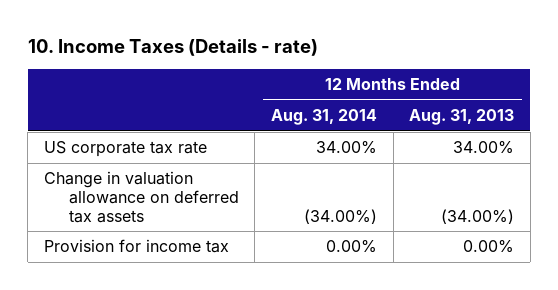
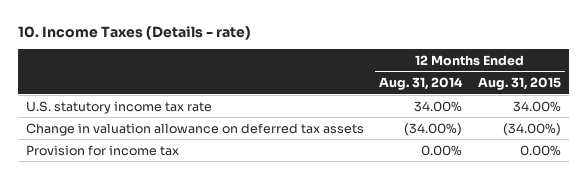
- | 12 Months Ended Aug. 31, 2014 | 12 Months Ended Aug. 31, 2013
+ | 12 Months Ended Aug. 31, 2014 | 12 Months Ended Aug. 31, 2015
- US corporate tax rate | 34.00% | 34.00%
+ U.S. statutory income tax rate | 34.00% | 34.00%

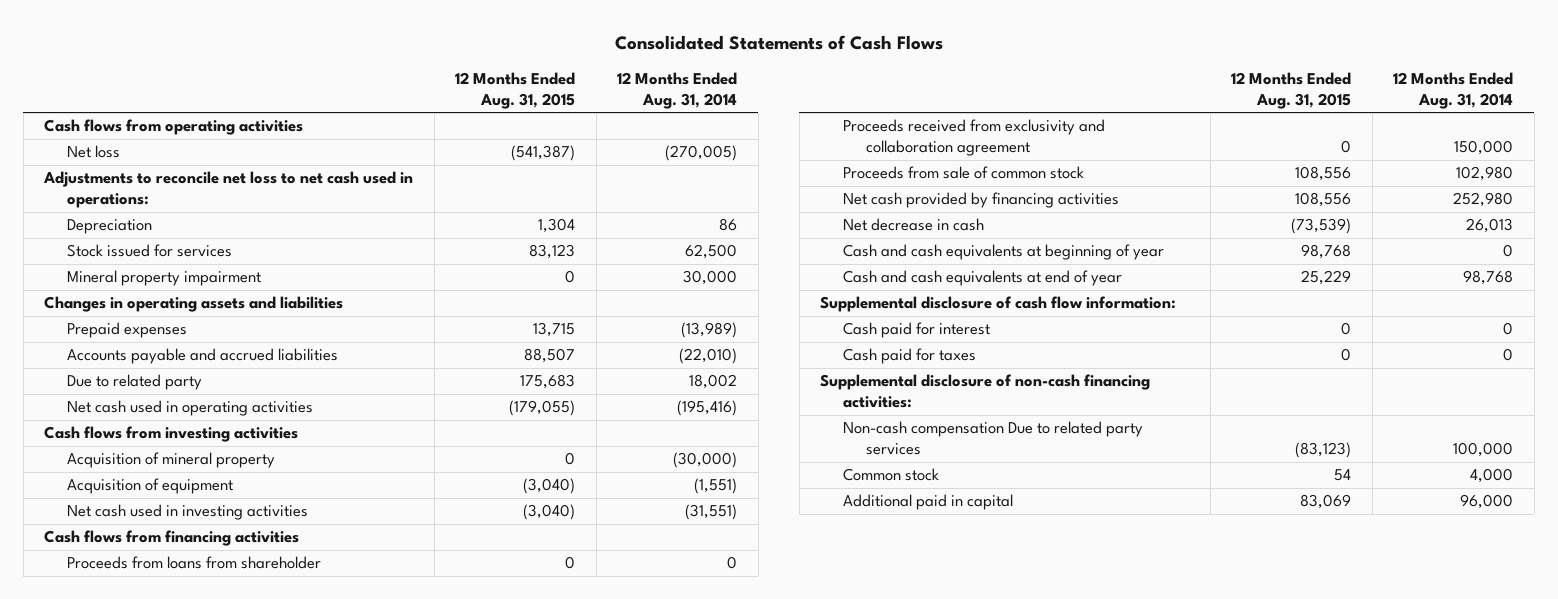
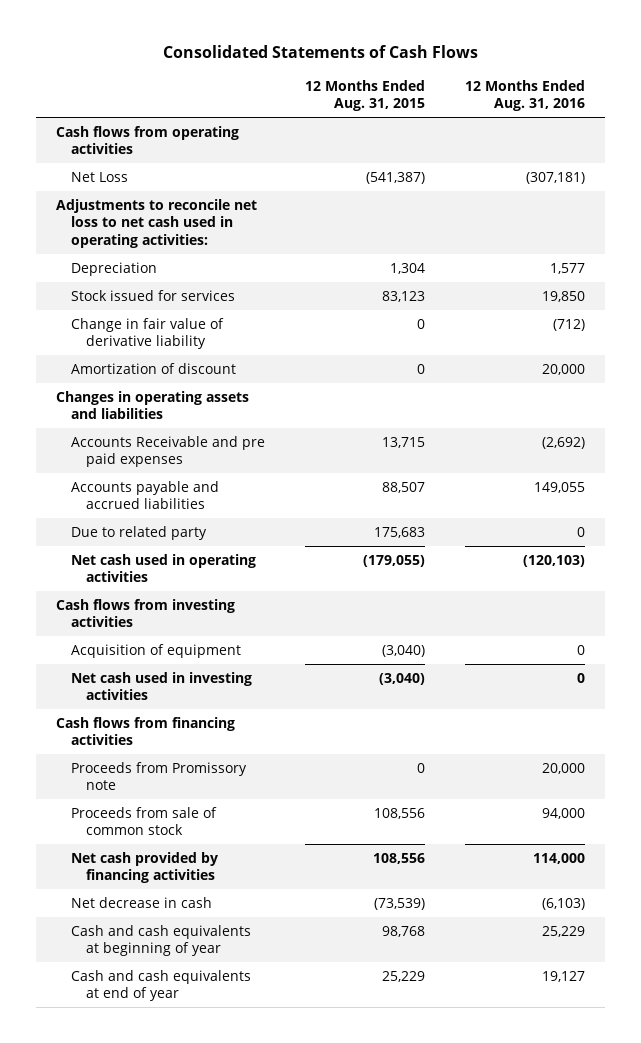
- | 12 Months Ended Aug. 31, 2015 | 12 Months Ended Aug. 31, 2014
+ | 12 Months Ended Aug. 31, 2015 | 12 Months Ended Aug. 31, 2016
- Net loss | (541,387) | (270,005)
- Adjustments to reconcile net loss to net cash used in operations:
+ Net Loss | (541,387) | (307,181)
+ Adjustments to reconcile net loss to net cash used in operating activities:
- Mineral property impairment | 0 | 30,000
+ Change in fair value of derivative liability | 0 | (712)
+ Amortization of discount | 0 | 20,000
- Prepaid expenses | 13,715 | (13,989)
+ Accounts Receivable and pre paid expenses | 13,715 | (2,692)
- Acquisition of mineral property | 0 | (30,000)
- Proceeds from loans from shareholder | 0 | 0
- Proceeds received from exclusivity and collaboration agreement | 0 | 150,000
+ Proceeds from Promissory note | 0 | 20,000
- Supplemental disclosure of cash flow information:
- Cash paid for interest | 0 | 0
- Cash paid for taxes | 0 | 0
- Supplemental disclosure of non-cash financing activities:
- Non-cash compensation Due to related party services | (83,123) | 100,000
- Common stock | 54 | 4,000
- Additional paid in capital | 83,069 | 96,000

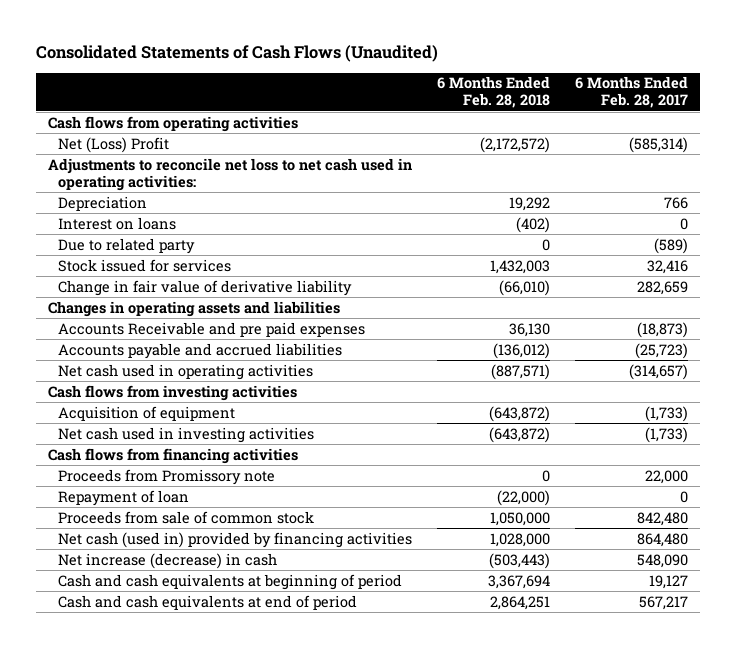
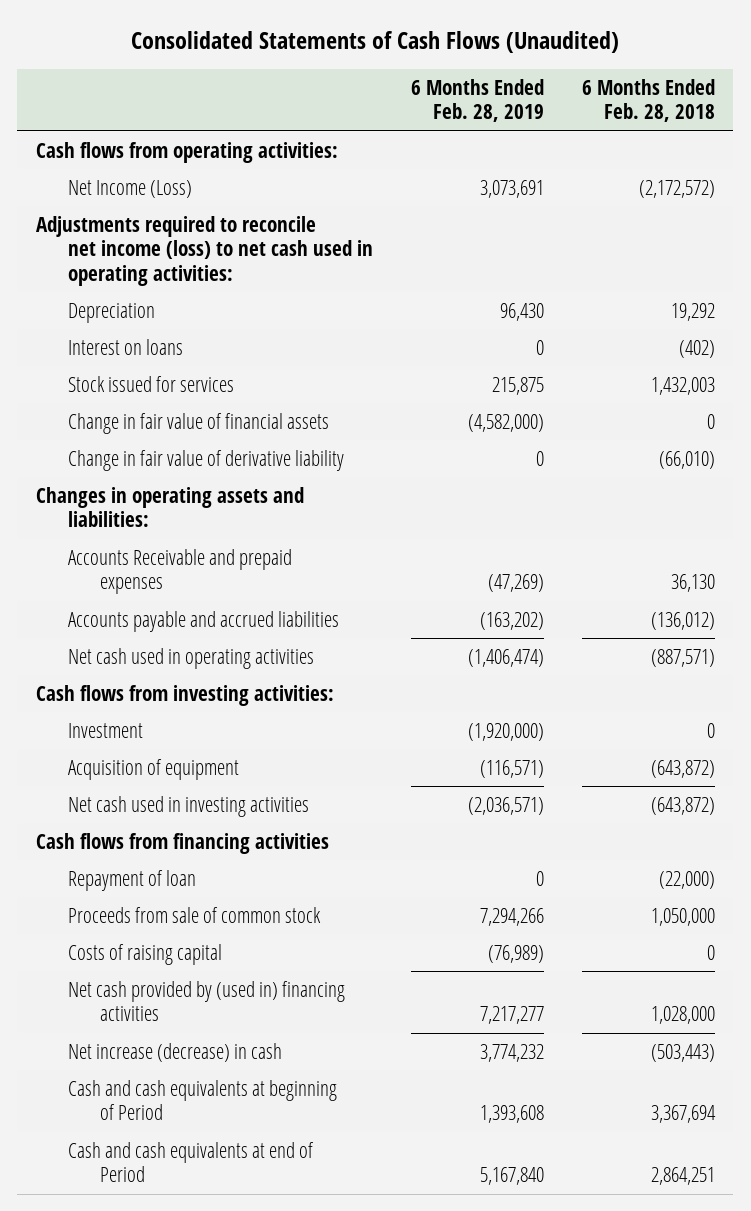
- | 6 Months Ended Feb. 28, 2018 | 6 Months Ended Feb. 28, 2017
+ | 6 Months Ended Feb. 28, 2019 | 6 Months Ended Feb. 28, 2018
- Cash flows from operating activities
- Net (Loss) Profit | (2,172,572) | (585,314)
- Adjustments to reconcile net loss to net cash used in operating activities:
+ Cash flows from operating activities:
+ Net Income (Loss) | 3,073,691 | (2,172,572)
+ Adjustments required to reconcile net income (loss) to net cash used in operating activities:
- Due to related party | 0 | (589)
+ Change in fair value of financial assets | (4,582,000) | 0
- Changes in operating assets and liabilities
- Accounts Receivable and pre paid expenses | 36,130 | (18,873)
+ Changes in operating assets and liabilities:
+ Accounts Receivable and prepaid expenses | (47,269) | 36,130
- Cash flows from investing activities
+ Cash flows from investing activities:
+ Investment | (1,920,000) | 0
- Proceeds from Promissory note | 0 | 22,000
- Net cash (used in) provided by financing activities | 1,028,000 | 864,480
+ Costs of raising capital | (76,989) | 0
+ Net cash provided by (used in) financing activities | 7,217,277 | 1,028,000
- Cash and cash equivalents at beginning of period | 3,367,694 | 19,127
- Cash and cash equivalents at end of period | 2,864,251 | 567,217
+ Cash and cash equivalents at beginning of Period | 1,393,608 | 3,367,694
+ Cash and cash equivalents at end of Period | 5,167,840 | 2,864,251

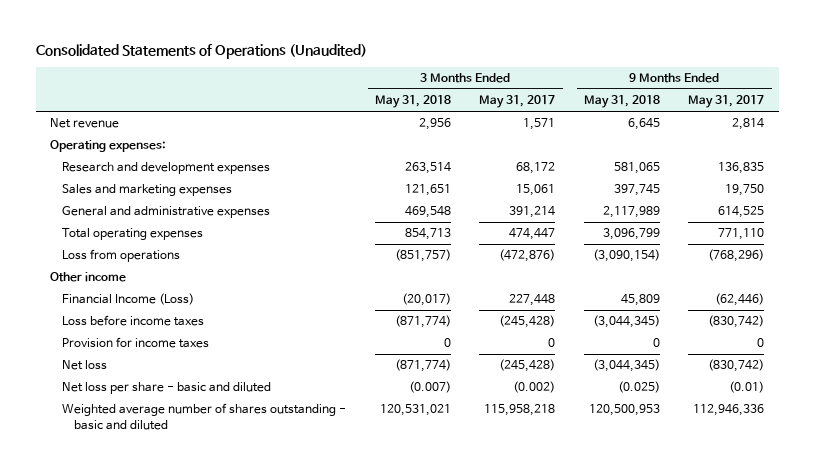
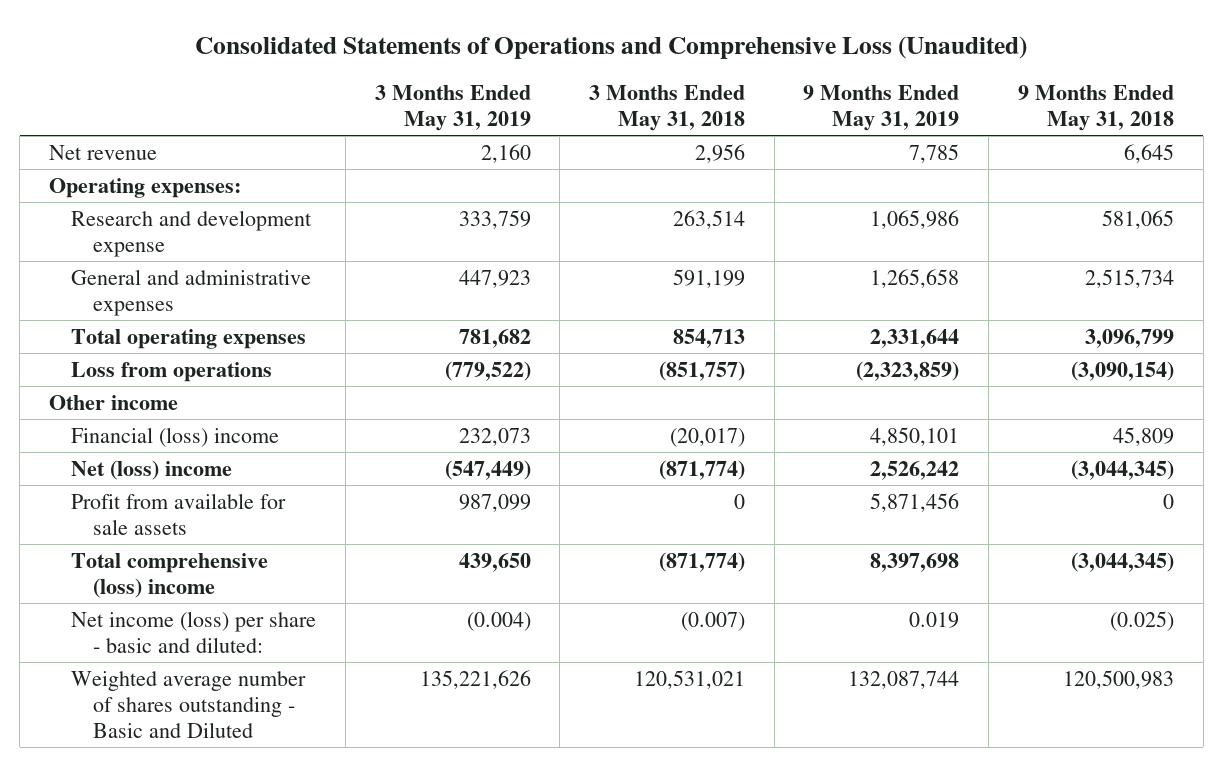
- Consolidated Statements of Operations (Unaudited)
+ Consolidated Statements of Operations and Comprehensive Loss (Unaudited)
- | 3 Months Ended May 31, 2018 | 3 Months Ended May 31, 2017 | 9 Months Ended May 31, 2018 | 9 Months Ended May 31, 2017
+ | 3 Months Ended May 31, 2019 | 3 Months Ended May 31, 2018 | 9 Months Ended May 31, 2019 | 9 Months Ended May 31, 2018
- Research and development expenses | 263,514 | 68,172 | 581,065 | 136,835
- Sales and marketing expenses | 121,651 | 15,061 | 397,745 | 19,750
- General and administrative expenses | 469,548 | 391,214 | 2,117,989 | 614,525
+ Research and development expense | 333,759 | 263,514 | 1,065,986 | 581,065
+ General and administrative expenses | 447,923 | 591,199 | 1,265,658 | 2,515,734
- Financial Income (Loss) | (20,017) | 227,448 | 45,809 | (62,446)
- Loss before income taxes | (871,774) | (245,428) | (3,044,345) | (830,742)
- Provision for income taxes | 0 | 0 | 0 | 0
- Net loss | (871,774) | (245,428) | (3,044,345) | (830,742)
- Net loss per share - basic and diluted | (0.007) | (0.002) | (0.025) | (0.01)
- Weighted average number of shares outstanding - basic and diluted | 120,531,021 | 115,958,218 | 120,500,953 | 112,946,336
+ Financial (loss) income | 232,073 | (20,017) | 4,850,101 | 45,809
+ Net (loss) income | (547,449) | (871,774) | 2,526,242 | (3,044,345)
+ Profit from available for sale assets | 987,099 | 0 | 5,871,456 | 0
+ Total comprehensive (loss) income | 439,650 | (871,774) | 8,397,698 | (3,044,345)
+ Net income (loss) per share - basic and diluted: | (0.004) | (0.007) | 0.019 | (0.025)
+ Weighted average number of shares outstanding - Basic and Diluted | 135,221,626 | 120,531,021 | 132,087,744 | 120,500,983

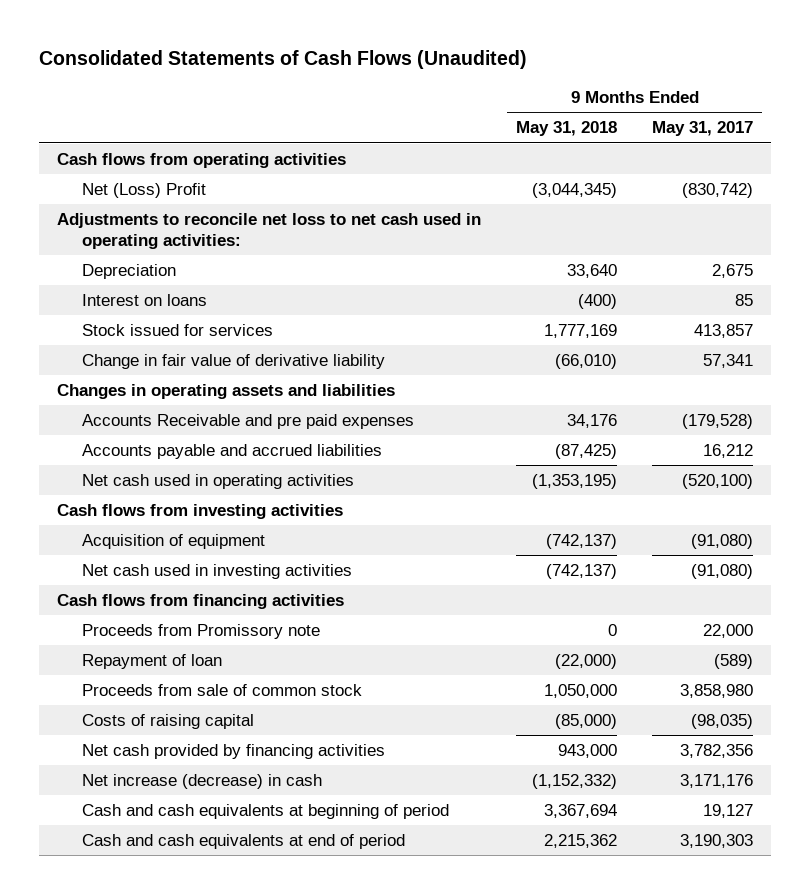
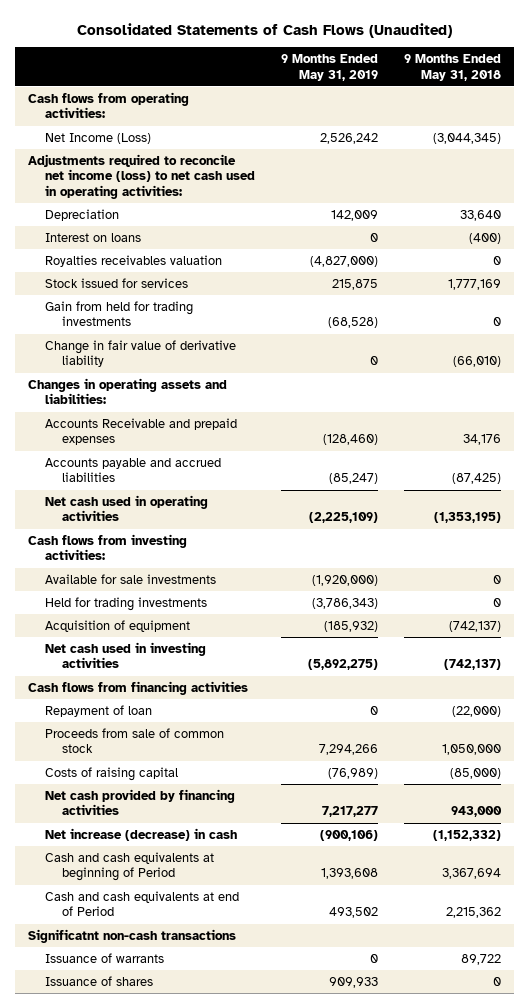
- | 9 Months Ended May 31, 2018 | 9 Months Ended May 31, 2017
+ | 9 Months Ended May 31, 2019 | 9 Months Ended May 31, 2018
- Cash flows from operating activities
- Net (Loss) Profit | (3,044,345) | (830,742)
- Adjustments to reconcile net loss to net cash used in operating activities:
+ Cash flows from operating activities:
+ Net Income (Loss) | 2,526,242 | (3,044,345)
+ Adjustments required to reconcile net income (loss) to net cash used in operating activities:
+ Royalties receivables valuation | (4,827,000) | 0
+ Gain from held for trading investments | (68,528) | 0
- Changes in operating assets and liabilities
- Accounts Receivable and pre paid expenses | 34,176 | (179,528)
+ Changes in operating assets and liabilities:
+ Accounts Receivable and prepaid expenses | (128,460) | 34,176
- Cash flows from investing activities
+ Cash flows from investing activities:
+ Available for sale investments | (1,920,000) | 0
+ Held for trading investments | (3,786,343) | 0
- Proceeds from Promissory note | 0 | 22,000
- Cash and cash equivalents at beginning of period | 3,367,694 | 19,127
- Cash and cash equivalents at end of period | 2,215,362 | 3,190,303
+ Cash and cash equivalents at beginning of Period | 1,393,608 | 3,367,694
+ Cash and cash equivalents at end of Period | 493,502 | 2,215,362
+ Significatnt non-cash transactions
+ Issuance of warrants | 0 | 89,722
+ Issuance of shares | 909,933 | 0

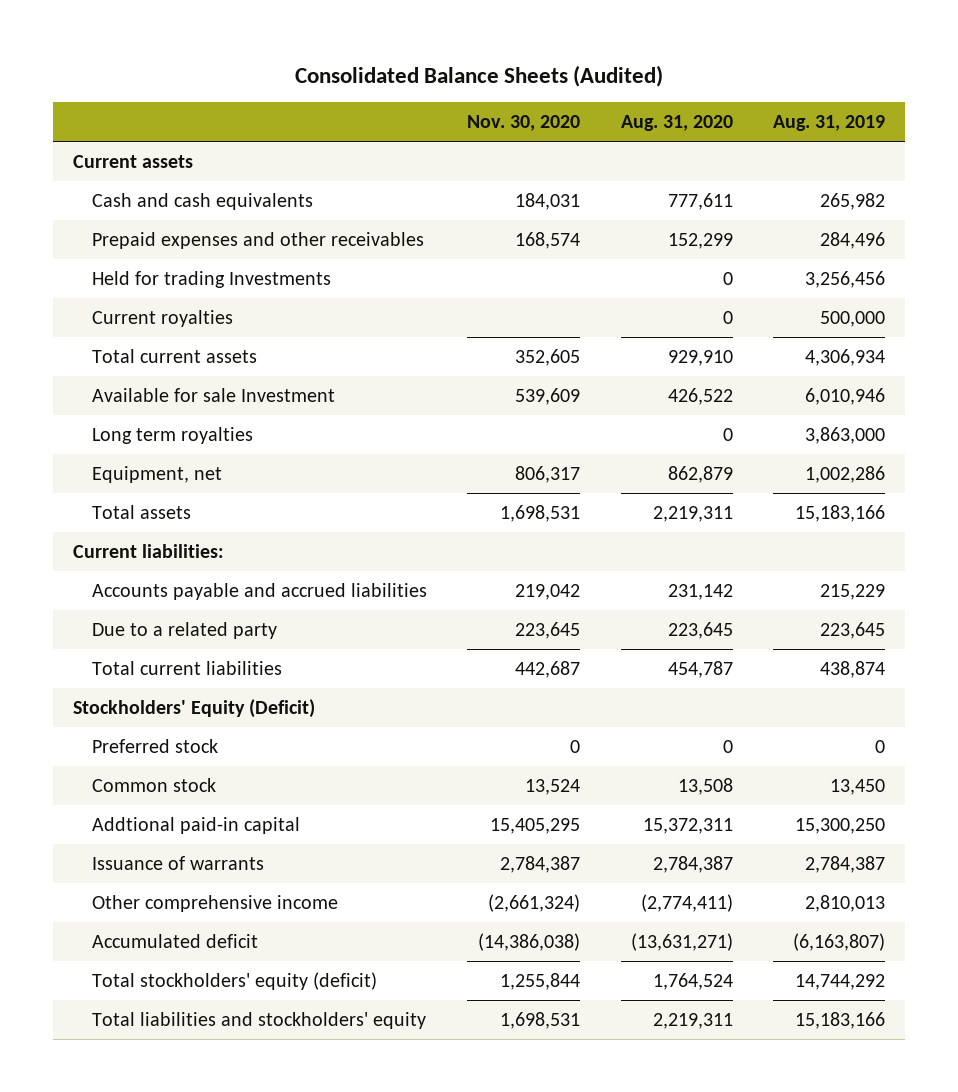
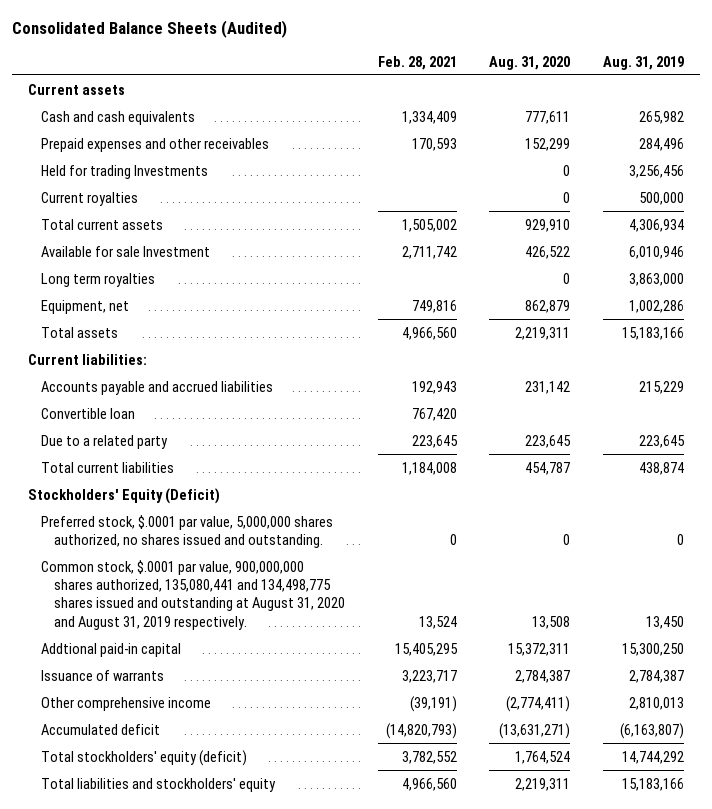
- | Nov. 30, 2020 | Aug. 31, 2020 | Aug. 31, 2019
+ | Feb. 28, 2021 | Aug. 31, 2020 | Aug. 31, 2019
+ Convertible loan | 767,420 | |
- Preferred stock | 0 | 0 | 0
- Common stock | 13,524 | 13,508 | 13,450
+ Preferred stock, $.0001 par value, 5,000,000 shares authorized, no shares issued and outstanding. | 0 | 0 | 0
+ Common stock, $.0001 par value, 900,000,000 shares authorized, 135,080,441 and 134,498,775 shares issued and outstanding at August 31, 2020 and August 31, 2019 respectively. | 13,524 | 13,508 | 13,450

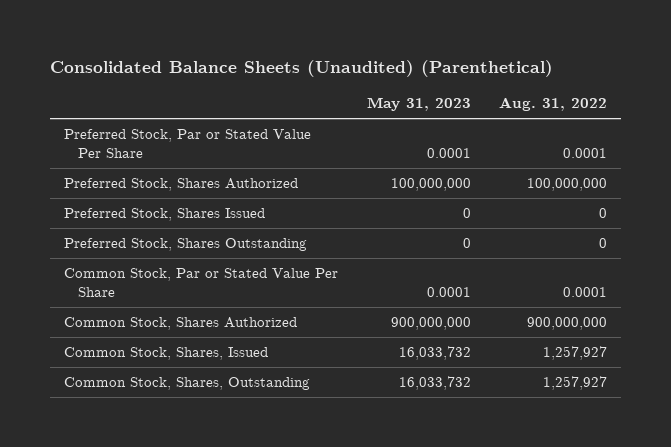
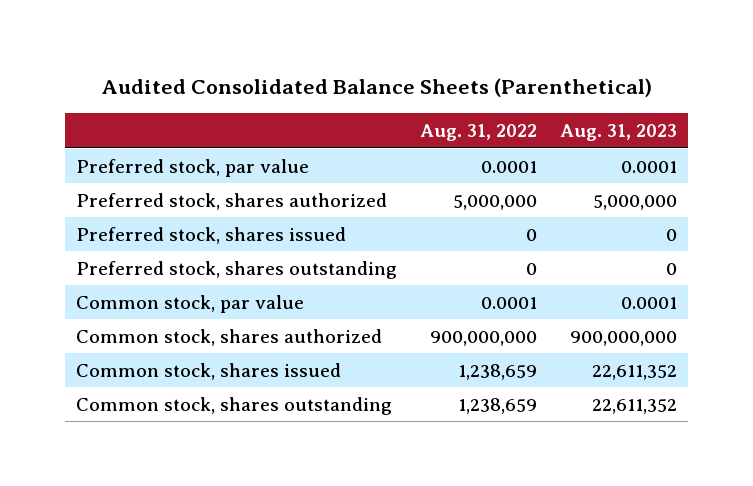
- Consolidated Balance Sheets (Unaudited) (Parenthetical)
+ Audited Consolidated Balance Sheets (Parenthetical)
- | May 31, 2023 | Aug. 31, 2022
+ | Aug. 31, 2022 | Aug. 31, 2023
- Preferred Stock, Par or Stated Value Per Share | 0.0001 | 0.0001
- Preferred Stock, Shares Authorized | 100,000,000 | 100,000,000
- Preferred Stock, Shares Issued | 0 | 0
- Preferred Stock, Shares Outstanding | 0 | 0
- Common Stock, Par or Stated Value Per Share | 0.0001 | 0.0001
- Common Stock, Shares Authorized | 900,000,000 | 900,000,000
- Common Stock, Shares, Issued | 16,033,732 | 1,257,927
- Common Stock, Shares, Outstanding | 16,033,732 | 1,257,927
+ Preferred stock, par value | 0.0001 | 0.0001
+ Preferred stock, shares authorized | 5,000,000 | 5,000,000
+ Preferred stock, shares issued | 0 | 0
+ Preferred stock, shares outstanding | 0 | 0
+ Common stock, par value | 0.0001 | 0.0001
+ Common stock, shares authorized | 900,000,000 | 900,000,000
+ Common stock, shares issued | 1,238,659 | 22,611,352
+ Common stock, shares outstanding | 1,238,659 | 22,611,352

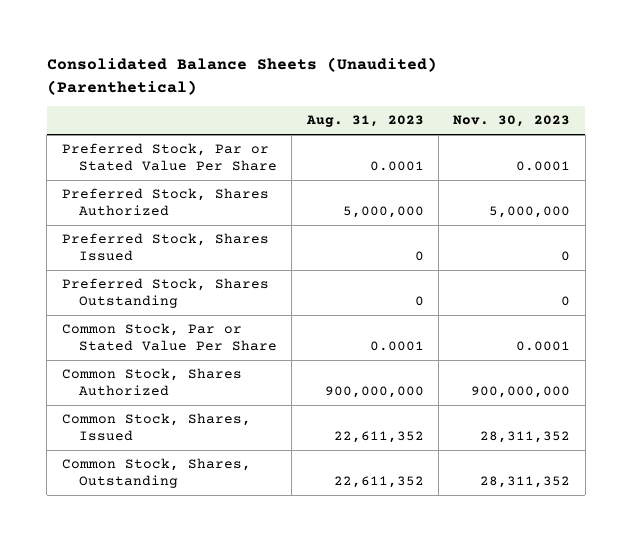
- Audited Consolidated Balance Sheets (Parenthetical)
+ Consolidated Balance Sheets (Unaudited) (Parenthetical)
- | Aug. 31, 2022 | Aug. 31, 2023
+ | Aug. 31, 2023 | Nov. 30, 2023
- Preferred stock, par value | 0.0001 | 0.0001
- Preferred stock, shares authorized | 5,000,000 | 5,000,000
- Preferred stock, shares issued | 0 | 0
- Preferred stock, shares outstanding | 0 | 0
- Common stock, par value | 0.0001 | 0.0001
- Common stock, shares authorized | 900,000,000 | 900,000,000
- Common stock, shares issued | 1,238,659 | 22,611,352
- Common stock, shares outstanding | 1,238,659 | 22,611,352
+ Preferred Stock, Par or Stated Value Per Share | 0.0001 | 0.0001
+ Preferred Stock, Shares Authorized | 5,000,000 | 5,000,000
+ Preferred Stock, Shares Issued | 0 | 0
+ Preferred Stock, Shares Outstanding | 0 | 0
+ Common Stock, Par or Stated Value Per Share | 0.0001 | 0.0001
+ Common Stock, Shares Authorized | 900,000,000 | 900,000,000
+ Common Stock, Shares, Issued | 22,611,352 | 28,311,352
+ Common Stock, Shares, Outstanding | 22,611,352 | 28,311,352

